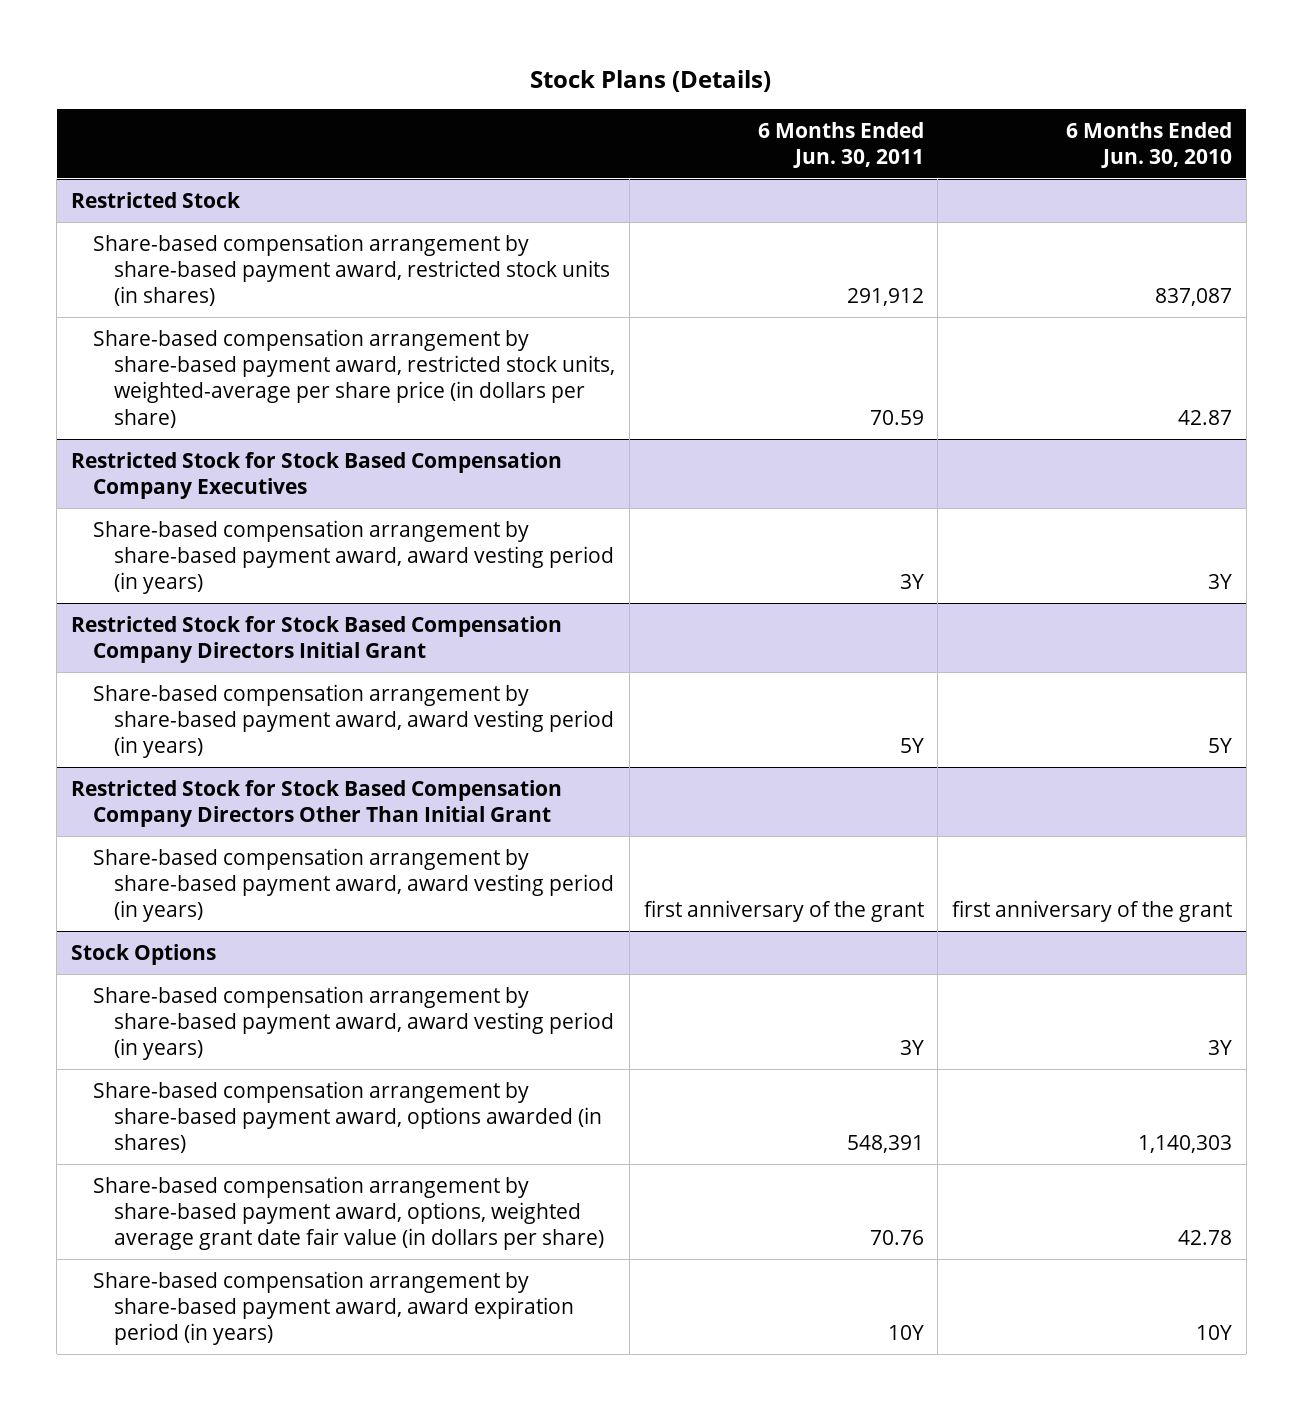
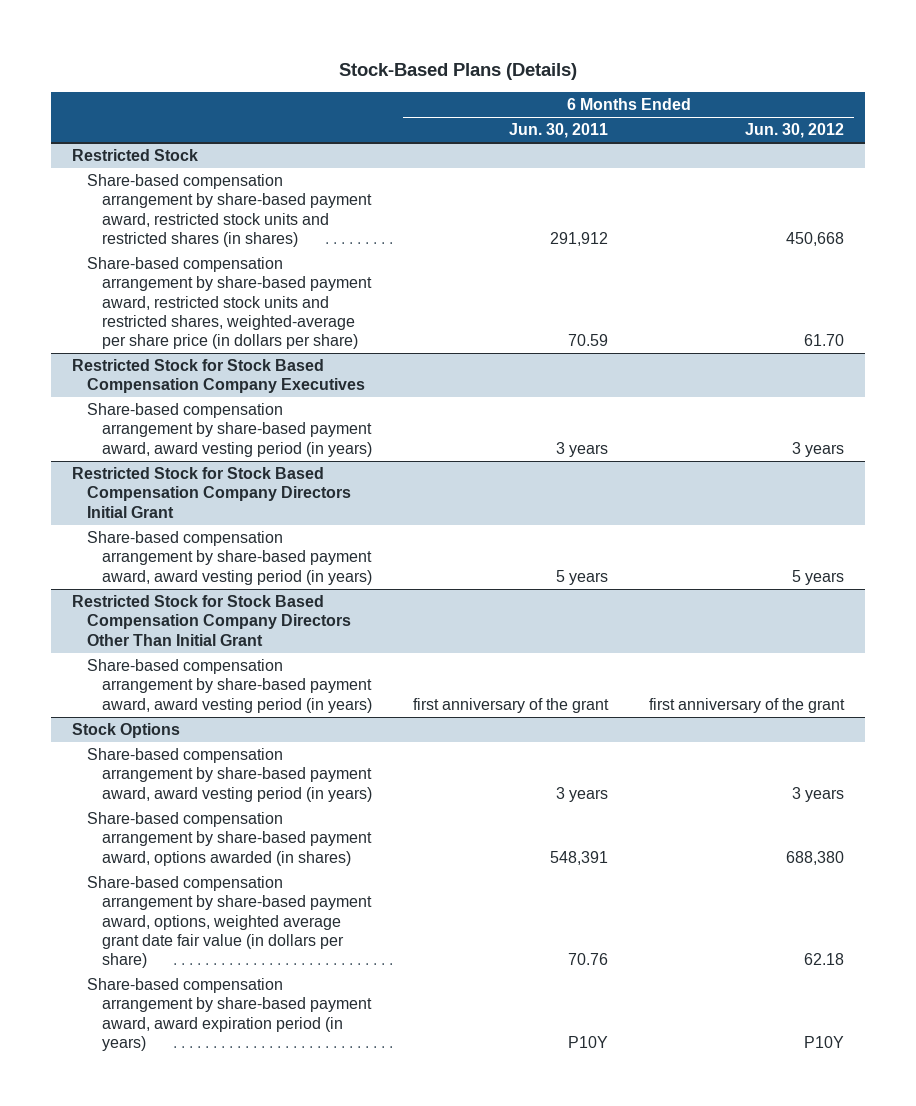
- Stock Plans (Details)
+ Stock-Based Plans (Details)
- | 6 Months Ended Jun. 30, 2011 | 6 Months Ended Jun. 30, 2010
+ | 6 Months Ended Jun. 30, 2011 | 6 Months Ended Jun. 30, 2012
@ Restricted Stock
- Share-based compensation arrangement by share-based payment award, restricted stock units (in shares) | 291,912 | 837,087
- Share-based compensation arrangement by share-based payment award, restricted stock units, weighted-average per share price (in dollars per share) | 70.59 | 42.87
+ Share-based compensation arrangement by share-based payment award, restricted stock units and restricted shares (in shares) | 291,912 | 450,668
+ Share-based compensation arrangement by share-based payment award, restricted stock units and restricted shares, weighted-average per share price (in dollars per share) | 70.59 | 61.70
@ Restricted Stock for Stock Based Compensation Company Executives
- Share-based compensation arrangement by share-based payment award, award vesting period (in years) | 3Y | 3Y
+ Share-based compensation arrangement by share-based payment award, award vesting period (in years) | 3 years | 3 years
@ Restricted Stock for Stock Based Compensation Company Directors Initial Grant
- Share-based compensation arrangement by share-based payment award, award vesting period (in years) | 5Y | 5Y
+ Share-based compensation arrangement by share-based payment award, award vesting period (in years) | 5 years | 5 years
@ Stock Options
- Share-based compensation arrangement by share-based payment award, award vesting period (in years) | 3Y | 3Y
+ Share-based compensation arrangement by share-based payment award, award vesting period (in years) | 3 years | 3 years
- Share-based compensation arrangement by share-based payment award, award expiration period (in years) | 10Y | 10Y
+ Share-based compensation arrangement by share-based payment award, award expiration period (in years) | P10Y | P10Y

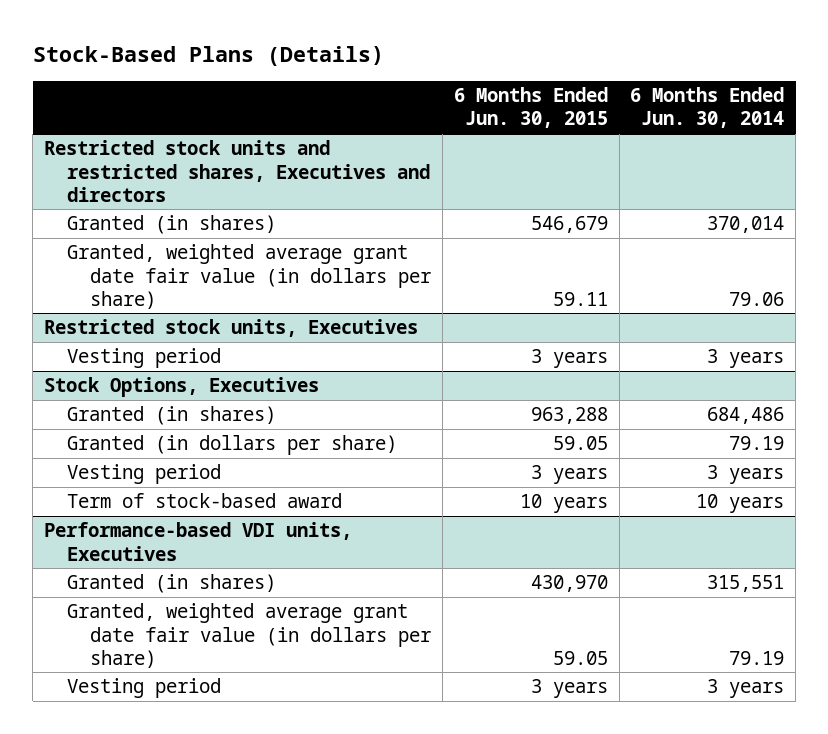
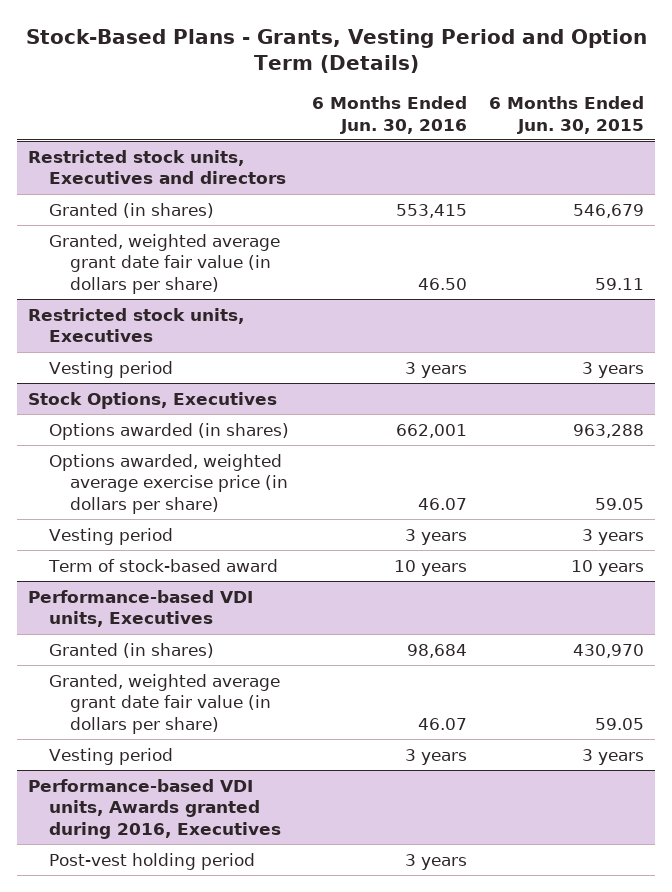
- Stock-Based Plans (Details)
+ Stock-Based Plans - Grants, Vesting Period and Option Term (Details)
- | 6 Months Ended Jun. 30, 2015 | 6 Months Ended Jun. 30, 2014
+ | 6 Months Ended Jun. 30, 2016 | 6 Months Ended Jun. 30, 2015
- Restricted stock units and restricted shares, Executives and directors
+ Restricted stock units, Executives and directors
@ Stock Options, Executives
- Granted (in shares) | 963,288 | 684,486
- Granted (in dollars per share) | 59.05 | 79.19
+ Options awarded (in shares) | 662,001 | 963,288
+ Options awarded, weighted average exercise price (in dollars per share) | 46.07 | 59.05
+ Performance-based VDI units, Awards granted during 2016, Executives
+ Post-vest holding period | 3 years |

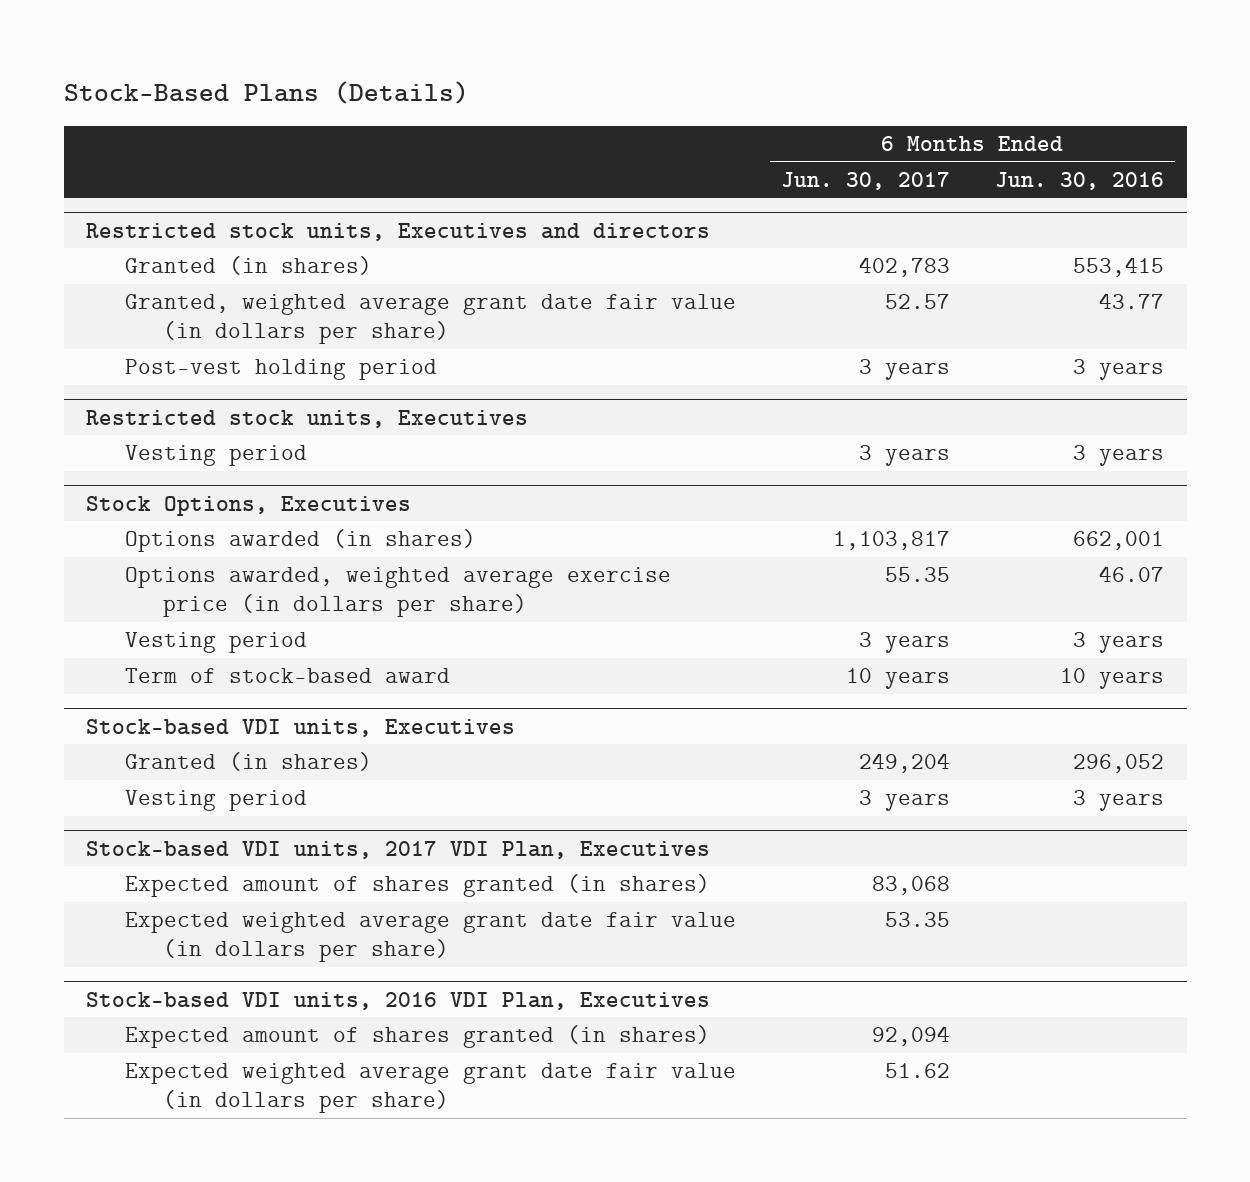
- Stock-Based Plans - Grants, Vesting Period and Option Term (Details)
+ Stock-Based Plans (Details)
- | 6 Months Ended Jun. 30, 2016 | 6 Months Ended Jun. 30, 2015
+ | 6 Months Ended Jun. 30, 2017 | 6 Months Ended Jun. 30, 2016
@ Restricted stock units, Executives and directors
- Granted, weighted average grant date fair value (in dollars per share) | 46.50 | 59.11
+ Granted, weighted average grant date fair value (in dollars per share) | 52.57 | 43.77
+ Post-vest holding period | 3 years | 3 years
- Performance-based VDI units, Executives
- Granted (in shares) | 98,684 | 430,970
- Granted, weighted average grant date fair value (in dollars per share) | 46.07 | 59.05
+ Stock-based VDI units, Executives
+ Granted (in shares) | 249,204 | 296,052
- Performance-based VDI units, Awards granted during 2016, Executives
- Post-vest holding period | 3 years |
+ Stock-based VDI units, 2017 VDI Plan, Executives
+ Expected amount of shares granted (in shares) | 83,068 |
+ Expected weighted average grant date fair value (in dollars per share) | 53.35 |
+ Stock-based VDI units, 2016 VDI Plan, Executives
+ Expected amount of shares granted (in shares) | 92,094 |
+ Expected weighted average grant date fair value (in dollars per share) | 51.62 |

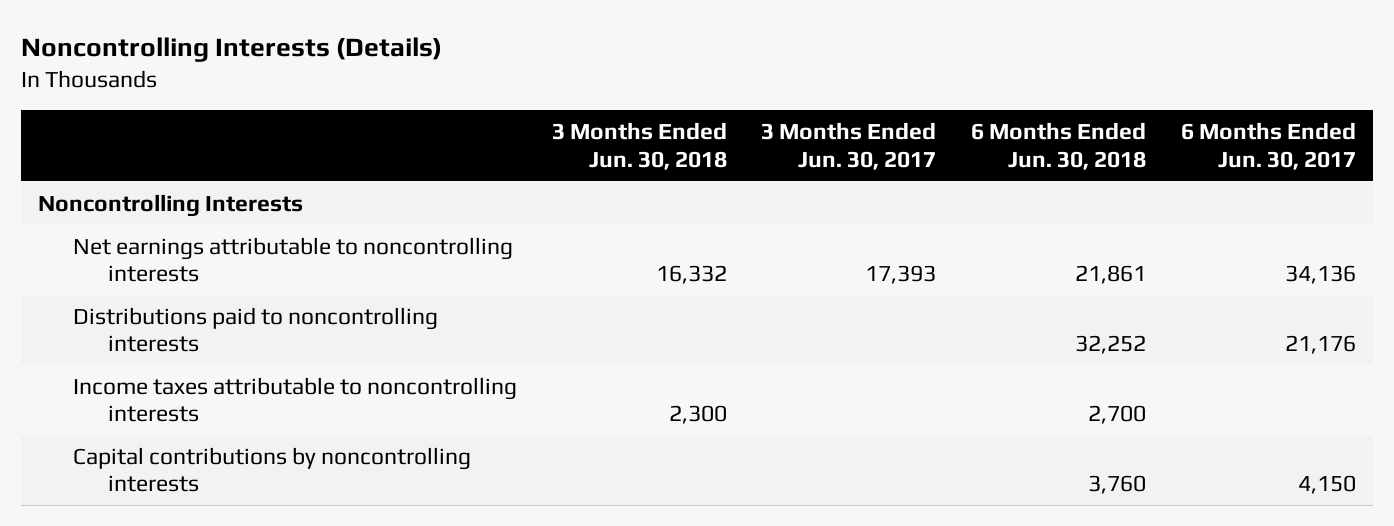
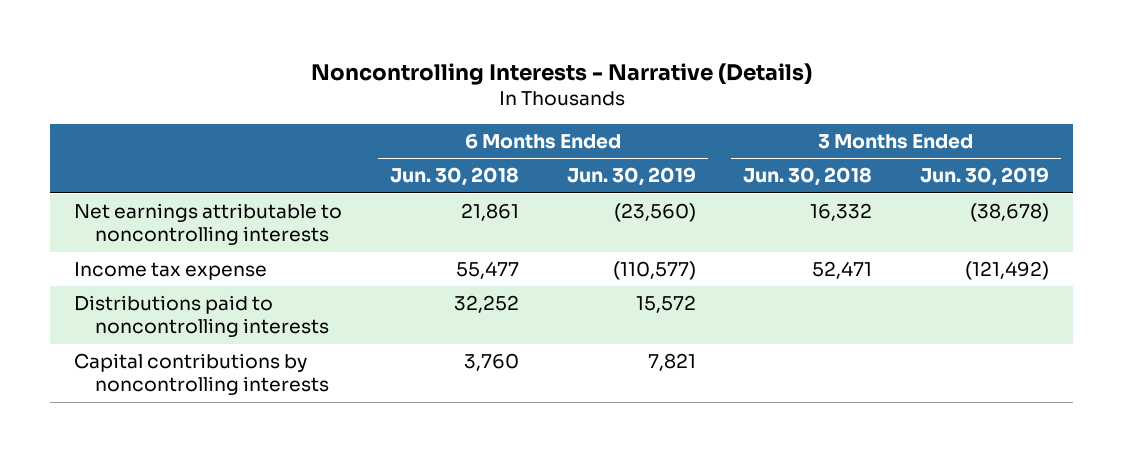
- Noncontrolling Interests (Details)
+ Noncontrolling Interests - Narrative (Details)
- | 3 Months Ended Jun. 30, 2018 | 3 Months Ended Jun. 30, 2017 | 6 Months Ended Jun. 30, 2018 | 6 Months Ended Jun. 30, 2017
+ | 6 Months Ended Jun. 30, 2018 | 6 Months Ended Jun. 30, 2019 | 3 Months Ended Jun. 30, 2018 | 3 Months Ended Jun. 30, 2019
- Noncontrolling Interests
+ Income tax expense | 55,477 | (110,577) | 52,471 | (121,492)
- Income taxes attributable to noncontrolling interests | 2,300 | | 2,700 |

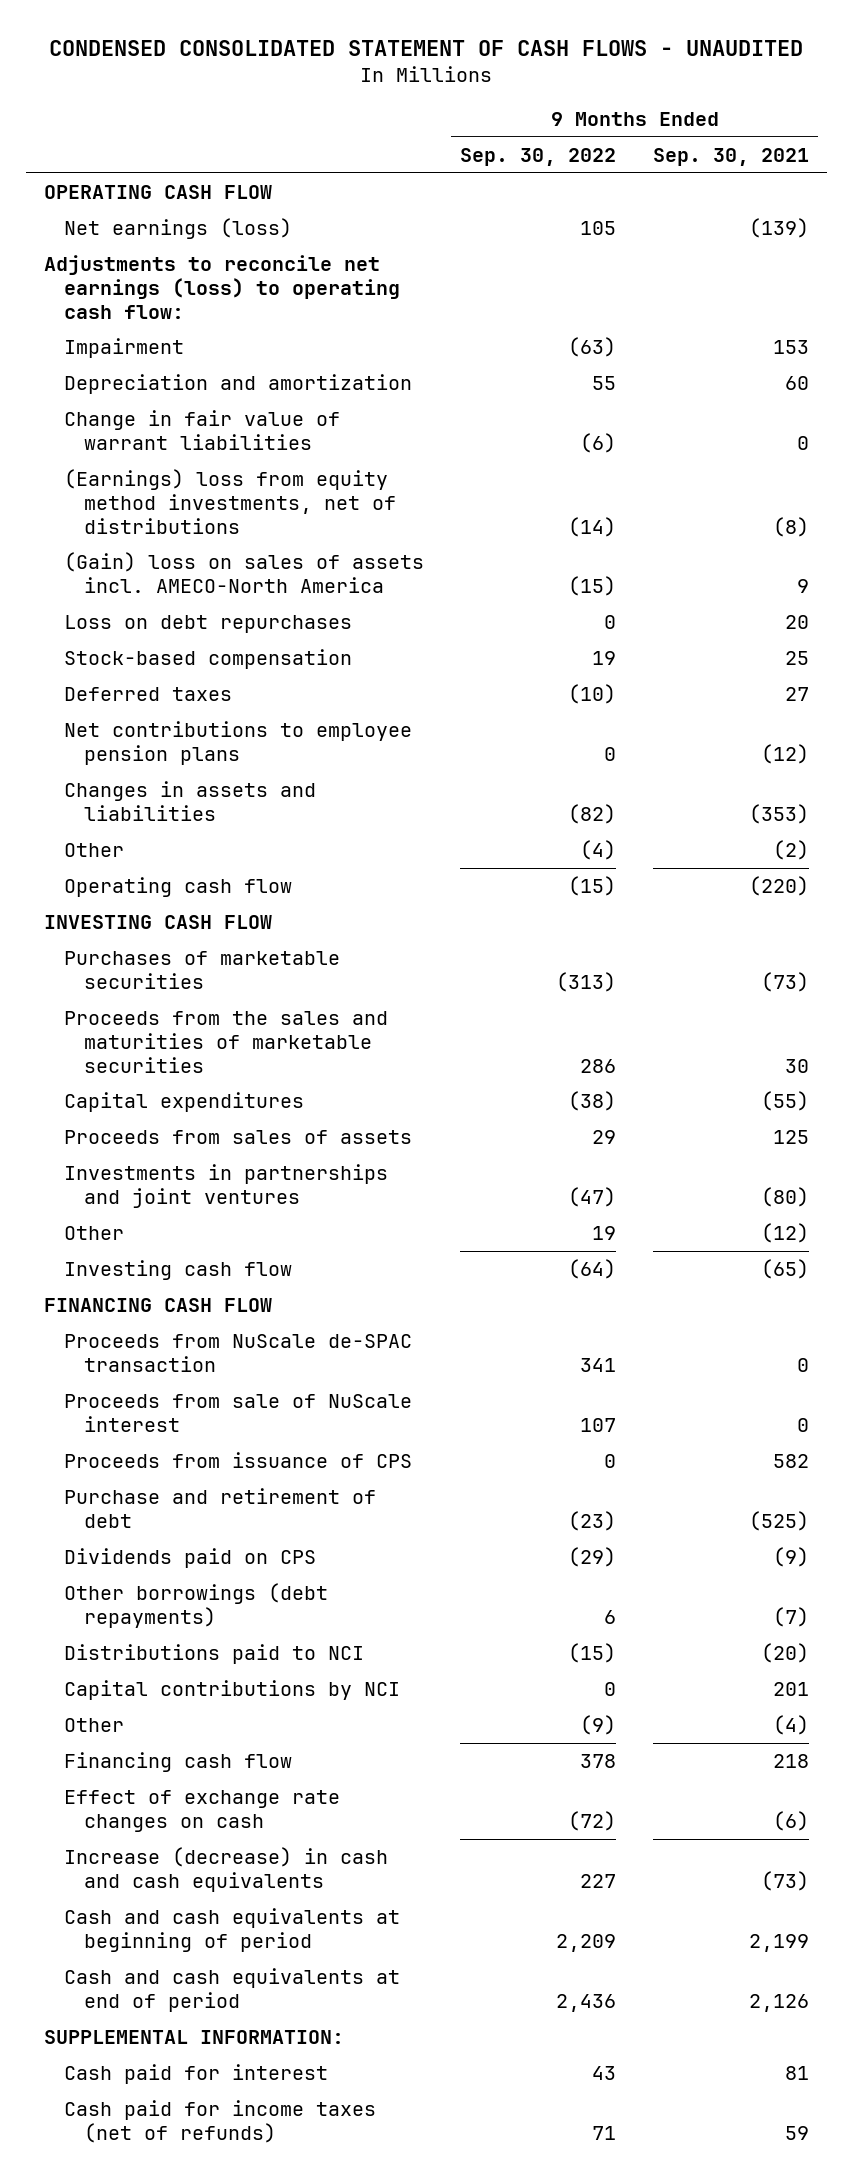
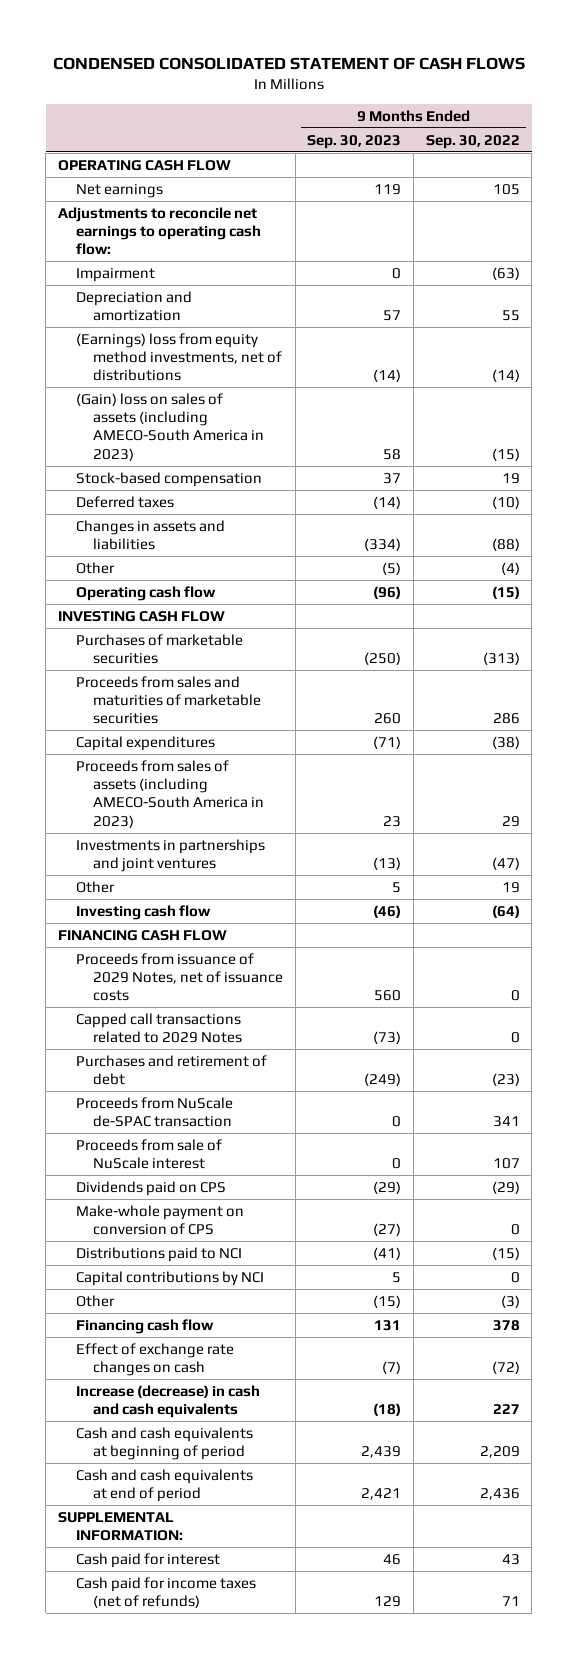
- CONDENSED CONSOLIDATED STATEMENT OF CASH FLOWS - UNAUDITED
+ CONDENSED CONSOLIDATED STATEMENT OF CASH FLOWS
- | 9 Months Ended Sep. 30, 2022 | 9 Months Ended Sep. 30, 2021
+ | 9 Months Ended Sep. 30, 2023 | 9 Months Ended Sep. 30, 2022
- Net earnings (loss) | 105 | (139)
- Adjustments to reconcile net earnings (loss) to operating cash flow:
+ Net earnings | 119 | 105
+ Adjustments to reconcile net earnings to operating cash flow:
- Change in fair value of warrant liabilities | (6) | 0
- (Gain) loss on sales of assets incl. AMECO-North America | (15) | 9
- Loss on debt repurchases | 0 | 20
+ (Gain) loss on sales of assets (including AMECO-South America in 2023) | 58 | (15)
- Net contributions to employee pension plans | 0 | (12)
- Changes in assets and liabilities | (82) | (353)
+ Changes in assets and liabilities | (334) | (88)
- Proceeds from the sales and maturities of marketable securities | 286 | 30
+ Proceeds from sales and maturities of marketable securities | 260 | 286
- Proceeds from sales of assets | 29 | 125
+ Proceeds from sales of assets (including AMECO-South America in 2023) | 23 | 29
+ Proceeds from issuance of 2029 Notes, net of issuance costs | 560 | 0
+ Capped call transactions related to 2029 Notes | (73) | 0
+ Purchases and retirement of debt | (249) | (23)
- Proceeds from issuance of CPS | 0 | 582
- Purchase and retirement of debt | (23) | (525)
- Other borrowings (debt repayments) | 6 | (7)
+ Make-whole payment on conversion of CPS | (27) | 0
- Other | (9) | (4)
+ Other | (15) | (3)

